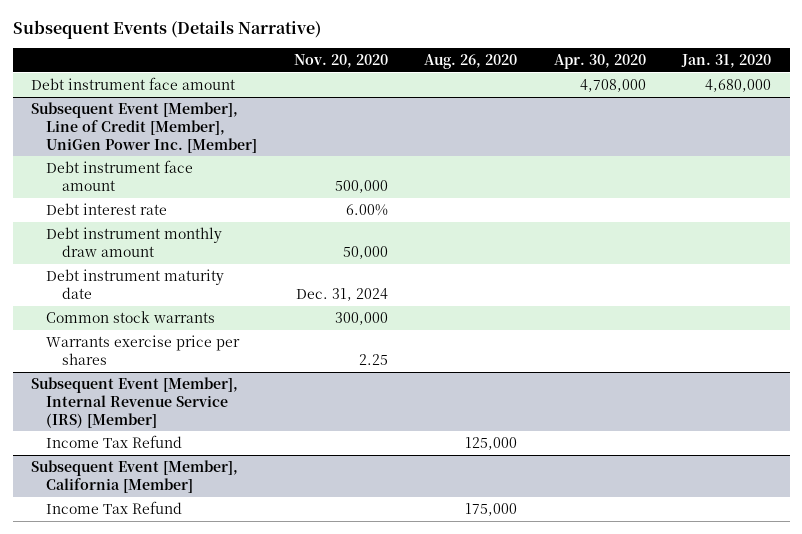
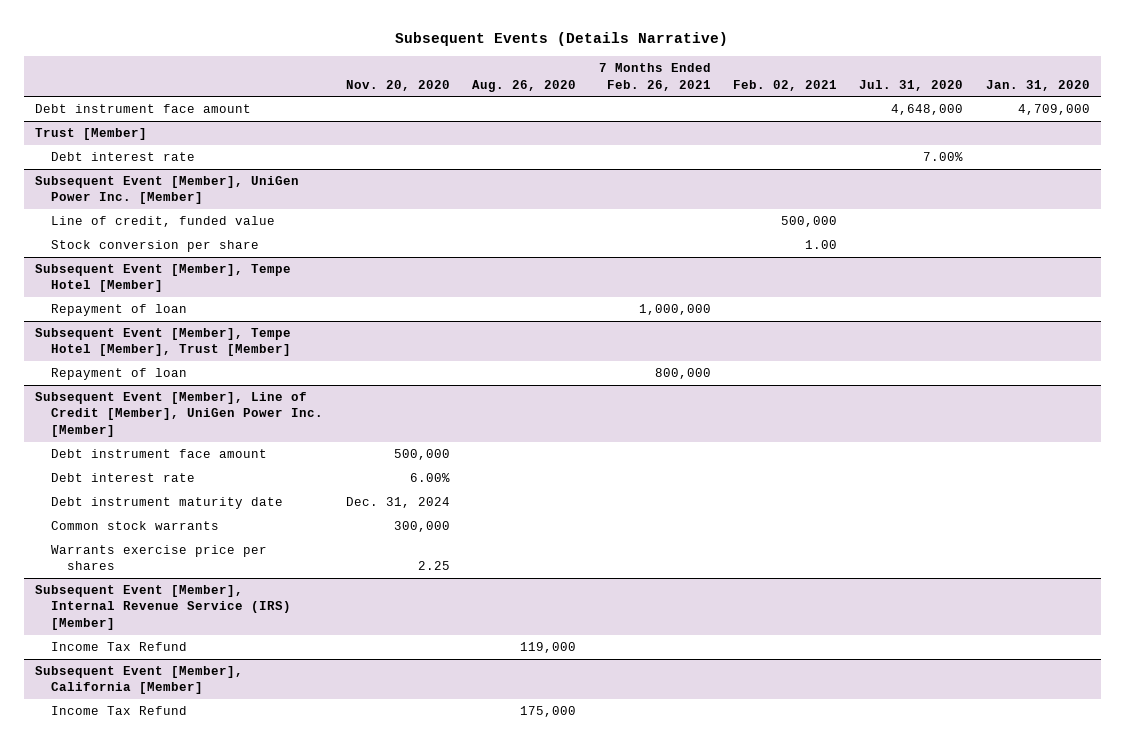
- | Nov. 20, 2020 | Aug. 26, 2020 | Apr. 30, 2020 | Jan. 31, 2020
+ | Nov. 20, 2020 | Aug. 26, 2020 | 7 Months Ended Feb. 26, 2021 | Feb. 02, 2021 | Jul. 31, 2020 | Jan. 31, 2020
- Debt instrument face amount | | | 4,708,000 | 4,680,000
+ Debt instrument face amount | | | | | 4,648,000 | 4,709,000
+ Trust [Member]
+ Debt interest rate | | | | | 7.00% |
+ Subsequent Event [Member], UniGen Power Inc. [Member]
+ Line of credit, funded value | | | | 500,000 | |
+ Stock conversion per share | | | | 1.00 | |
+ Subsequent Event [Member], Tempe Hotel [Member]
+ Repayment of loan | | | 1,000,000 | | |
+ Subsequent Event [Member], Tempe Hotel [Member], Trust [Member]
+ Repayment of loan | | | 800,000 | | |
@ Subsequent Event [Member], Line of Credit [Member], UniGen Power Inc. [Member]
- Debt instrument monthly draw amount | 50,000 | | |
@ Subsequent Event [Member], Internal Revenue Service (IRS) [Member]
- Income Tax Refund | | 125,000 | |
+ Income Tax Refund | | 119,000 | | | |

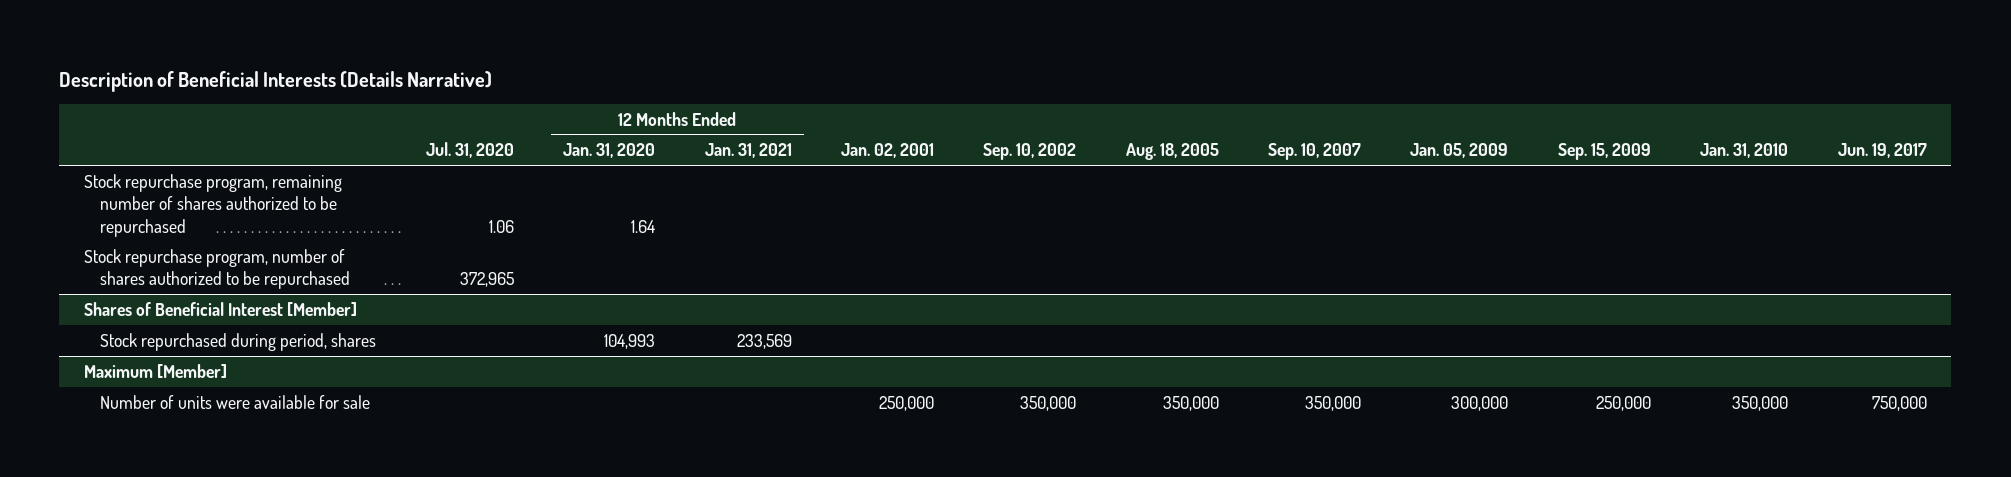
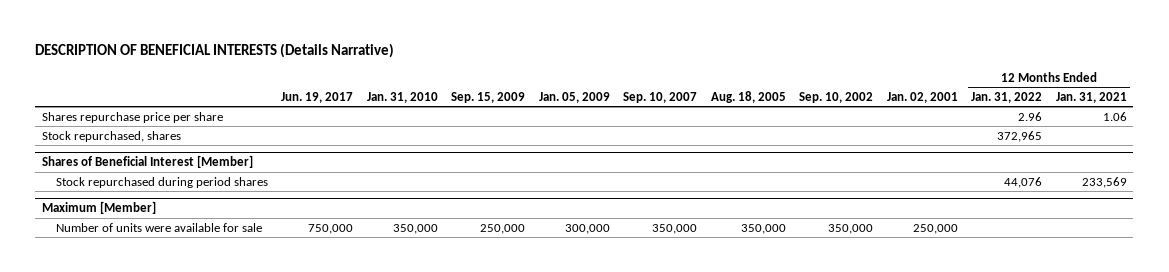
- Description of Beneficial Interests (Details Narrative)
+ DESCRIPTION OF BENEFICIAL INTERESTS (Details Narrative)
- | Jul. 31, 2020 | 12 Months Ended Jan. 31, 2020 | 12 Months Ended Jan. 31, 2021 | Jan. 02, 2001 | Sep. 10, 2002 | Aug. 18, 2005 | Sep. 10, 2007 | Jan. 05, 2009 | Sep. 15, 2009 | Jan. 31, 2010 | Jun. 19, 2017
+ | Jun. 19, 2017 | Jan. 31, 2010 | Sep. 15, 2009 | Jan. 05, 2009 | Sep. 10, 2007 | Aug. 18, 2005 | Sep. 10, 2002 | Jan. 02, 2001 | 12 Months Ended Jan. 31, 2022 | 12 Months Ended Jan. 31, 2021
- Stock repurchase program, remaining number of shares authorized to be repurchased | 1.06 | 1.64 | | | | | | | | |
- Stock repurchase program, number of shares authorized to be repurchased | 372,965 | | | | | | | | | |
+ Shares repurchase price per share | | | | | | | | | 2.96 | 1.06
+ Stock repurchased, shares | | | | | | | | | 372,965 |
@ Shares of Beneficial Interest [Member]
- Stock repurchased during period, shares | | 104,993 | 233,569 | | | | | | | |
+ Stock repurchased during period shares | | | | | | | | | 44,076 | 233,569

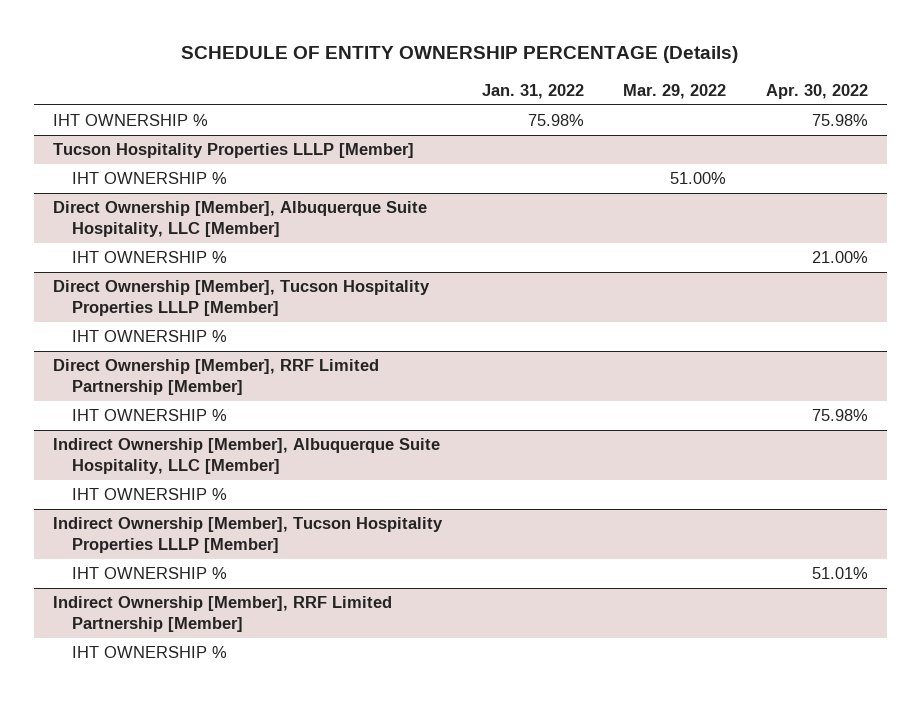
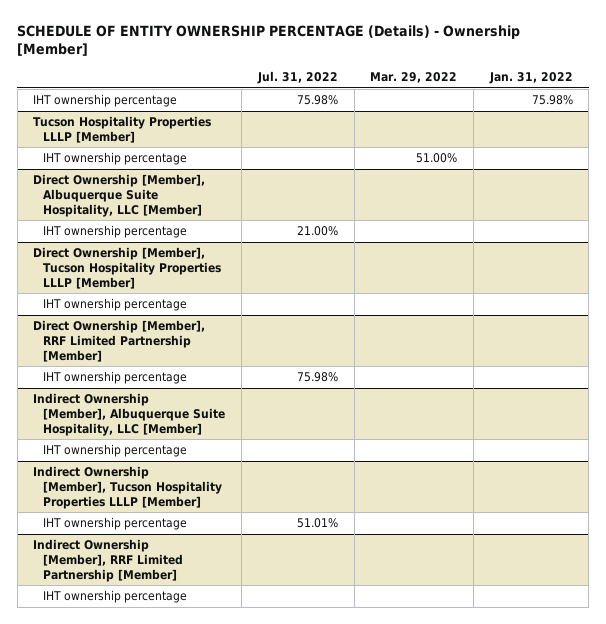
- SCHEDULE OF ENTITY OWNERSHIP PERCENTAGE (Details)
+ SCHEDULE OF ENTITY OWNERSHIP PERCENTAGE (Details) - Ownership [Member]
- | Jan. 31, 2022 | Mar. 29, 2022 | Apr. 30, 2022
+ | Jul. 31, 2022 | Mar. 29, 2022 | Jan. 31, 2022
- IHT OWNERSHIP % | 75.98% | | 75.98%
+ IHT ownership percentage | 75.98% | | 75.98%
@ Tucson Hospitality Properties LLLP [Member]
- IHT OWNERSHIP % | | 51.00% |
+ IHT ownership percentage | | 51.00% |
@ Direct Ownership [Member], Albuquerque Suite Hospitality, LLC [Member]
- IHT OWNERSHIP % | | | 21.00%
+ IHT ownership percentage | 21.00% | |
@ Direct Ownership [Member], Tucson Hospitality Properties LLLP [Member]
- IHT OWNERSHIP %
+ IHT ownership percentage
@ Direct Ownership [Member], RRF Limited Partnership [Member]
- IHT OWNERSHIP % | | | 75.98%
+ IHT ownership percentage | 75.98% | |
@ Indirect Ownership [Member], Albuquerque Suite Hospitality, LLC [Member]
- IHT OWNERSHIP %
+ IHT ownership percentage
@ Indirect Ownership [Member], Tucson Hospitality Properties LLLP [Member]
- IHT OWNERSHIP % | | | 51.01%
+ IHT ownership percentage | 51.01% | |
@ Indirect Ownership [Member], RRF Limited Partnership [Member]
- IHT OWNERSHIP %
+ IHT ownership percentage

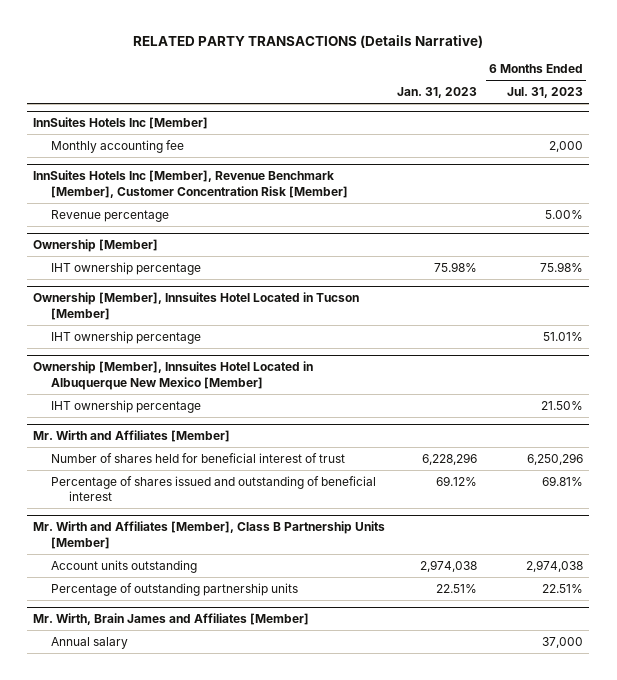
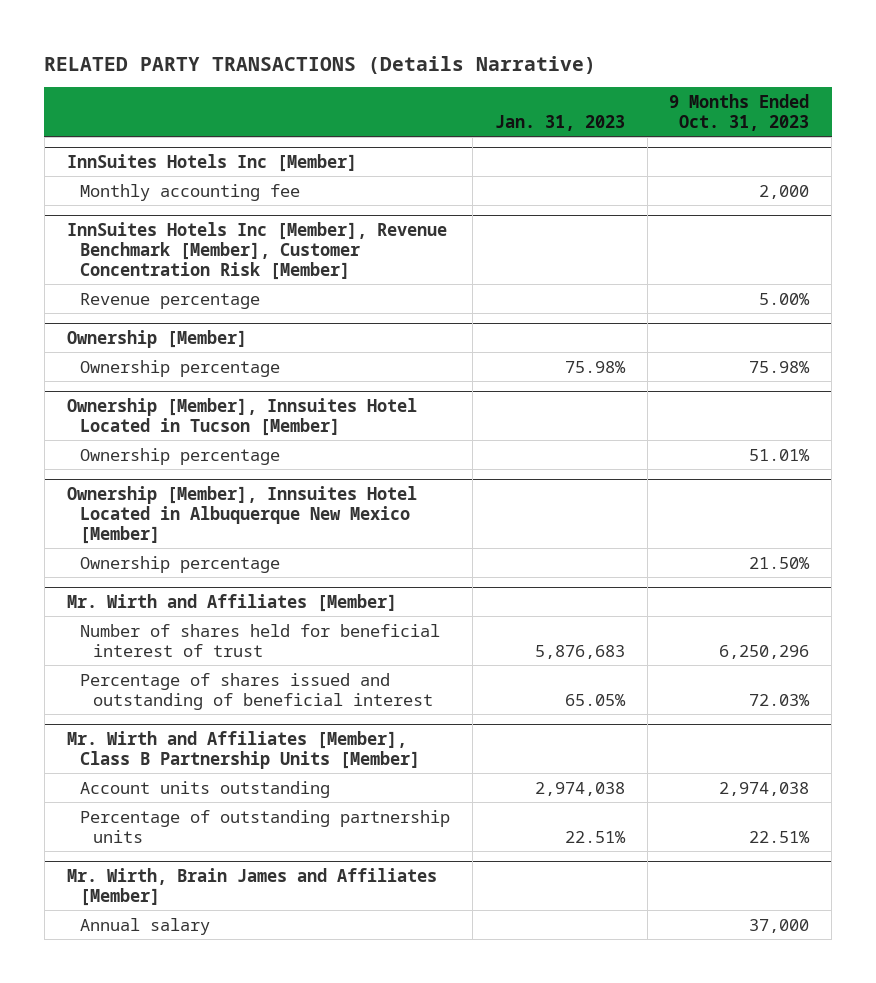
- | Jan. 31, 2023 | 6 Months Ended Jul. 31, 2023
+ | Jan. 31, 2023 | 9 Months Ended Oct. 31, 2023
@ Ownership [Member]
- IHT ownership percentage | 75.98% | 75.98%
+ Ownership percentage | 75.98% | 75.98%
@ Ownership [Member], Innsuites Hotel Located in Tucson [Member]
- IHT ownership percentage | | 51.01%
+ Ownership percentage | | 51.01%
@ Ownership [Member], Innsuites Hotel Located in Albuquerque New Mexico [Member]
- IHT ownership percentage | | 21.50%
+ Ownership percentage | | 21.50%
@ Mr. Wirth and Affiliates [Member]
- Number of shares held for beneficial interest of trust | 6,228,296 | 6,250,296
- Percentage of shares issued and outstanding of beneficial interest | 69.12% | 69.81%
+ Number of shares held for beneficial interest of trust | 5,876,683 | 6,250,296
+ Percentage of shares issued and outstanding of beneficial interest | 65.05% | 72.03%

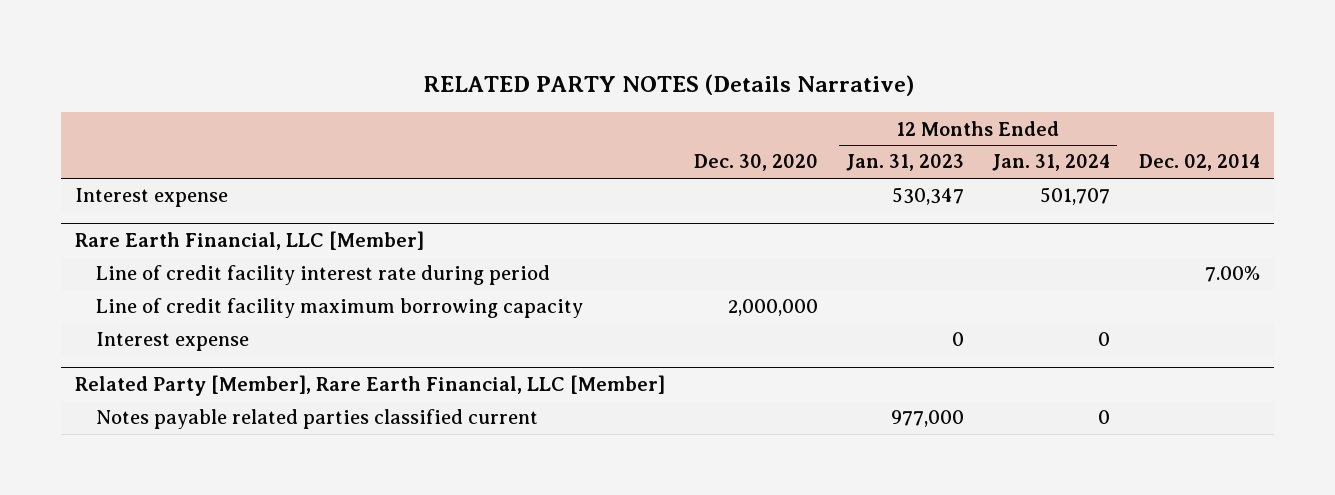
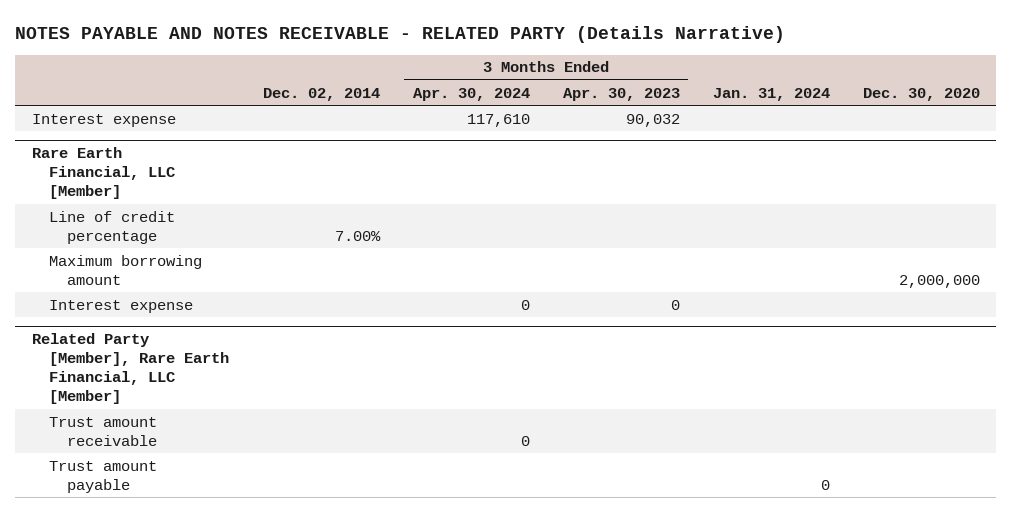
- RELATED PARTY NOTES (Details Narrative)
+ NOTES PAYABLE AND NOTES RECEIVABLE - RELATED PARTY (Details Narrative)
- | Dec. 30, 2020 | 12 Months Ended Jan. 31, 2023 | 12 Months Ended Jan. 31, 2024 | Dec. 02, 2014
+ | Dec. 02, 2014 | 3 Months Ended Apr. 30, 2024 | 3 Months Ended Apr. 30, 2023 | Jan. 31, 2024 | Dec. 30, 2020
@ Rare Earth Financial, LLC [Member]
- Line of credit facility interest rate during period | | | | 7.00%
- Line of credit facility maximum borrowing capacity | 2,000,000 | | |
+ Line of credit percentage | 7.00% | | | |
+ Maximum borrowing amount | | | | | 2,000,000
@ Related Party [Member], Rare Earth Financial, LLC [Member]
- Notes payable related parties classified current | | 977,000 | 0 |
+ Trust amount receivable | | 0 | | |
+ Trust amount payable | | | | 0 |

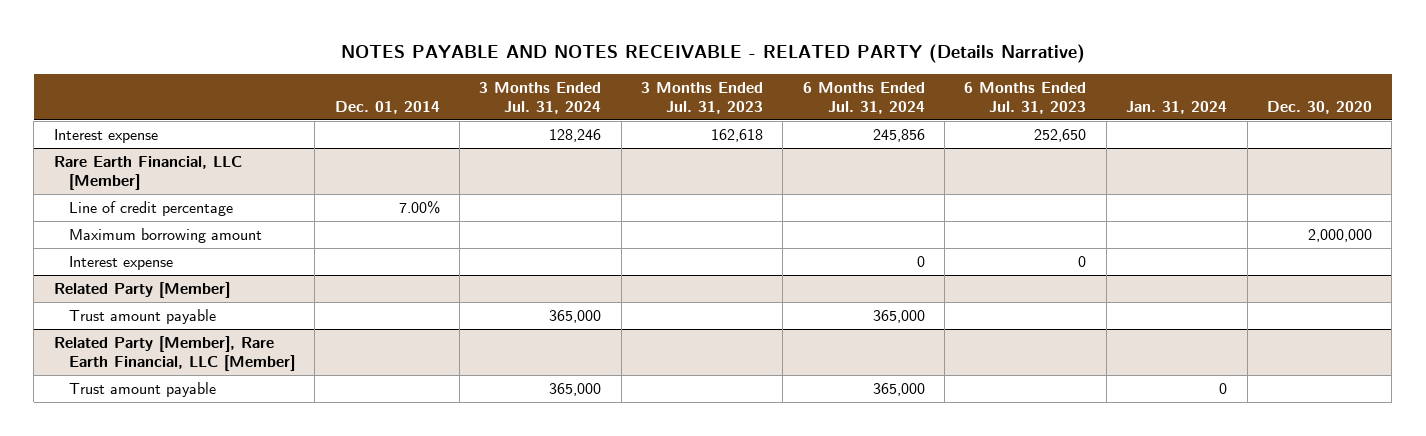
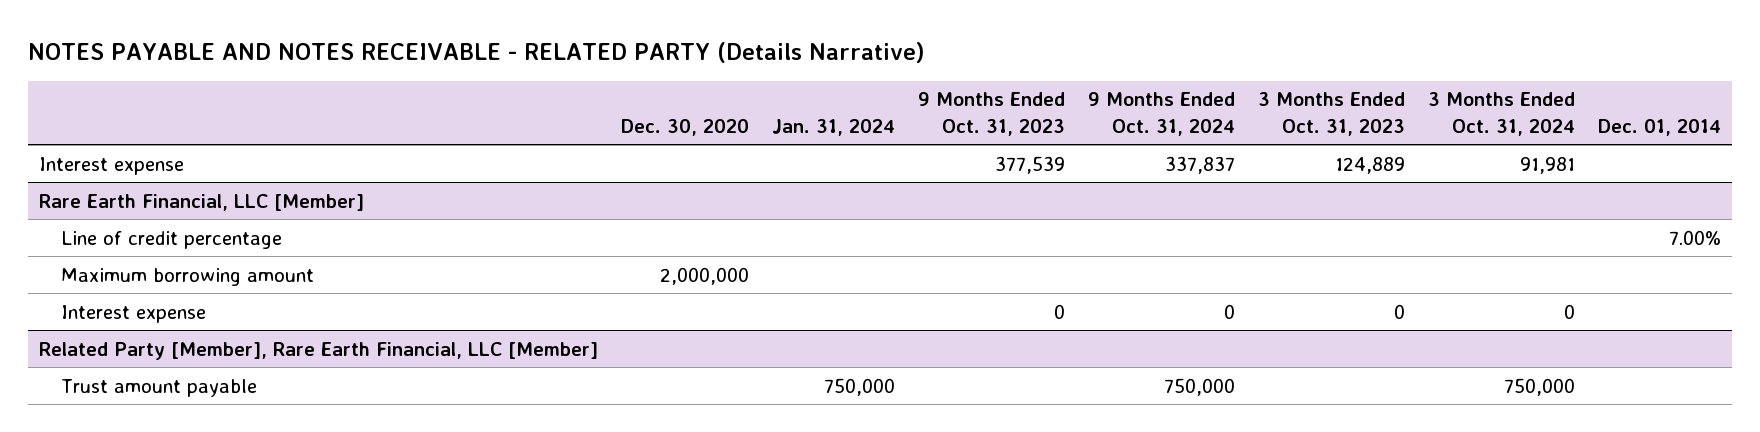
- | Dec. 01, 2014 | 3 Months Ended Jul. 31, 2024 | 3 Months Ended Jul. 31, 2023 | 6 Months Ended Jul. 31, 2024 | 6 Months Ended Jul. 31, 2023 | Jan. 31, 2024 | Dec. 30, 2020
+ | Dec. 30, 2020 | Jan. 31, 2024 | 9 Months Ended Oct. 31, 2023 | 9 Months Ended Oct. 31, 2024 | 3 Months Ended Oct. 31, 2023 | 3 Months Ended Oct. 31, 2024 | Dec. 01, 2014
- Related Party [Member]
- Trust amount payable | | 365,000 | | 365,000 | | |
@ Related Party [Member], Rare Earth Financial, LLC [Member]
- Trust amount payable | | 365,000 | | 365,000 | | 0 |
+ Trust amount payable | | 750,000 | | 750,000 | | 750,000 |

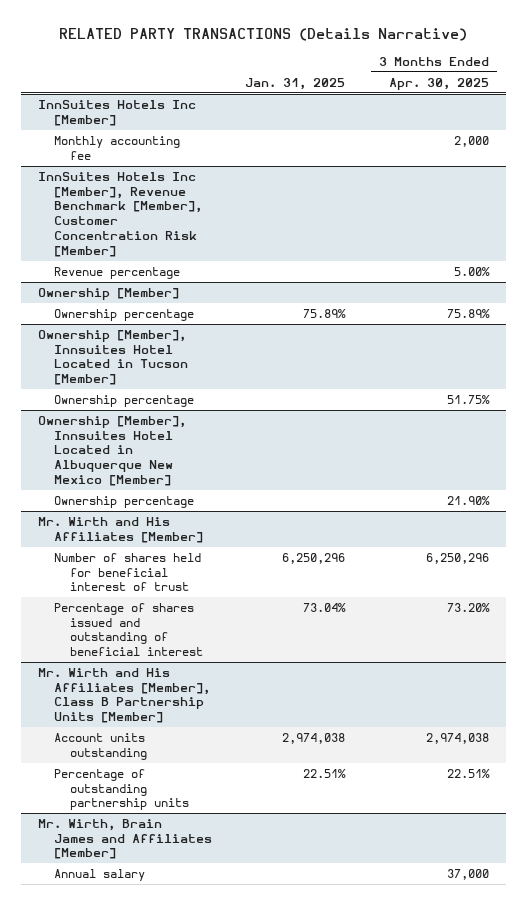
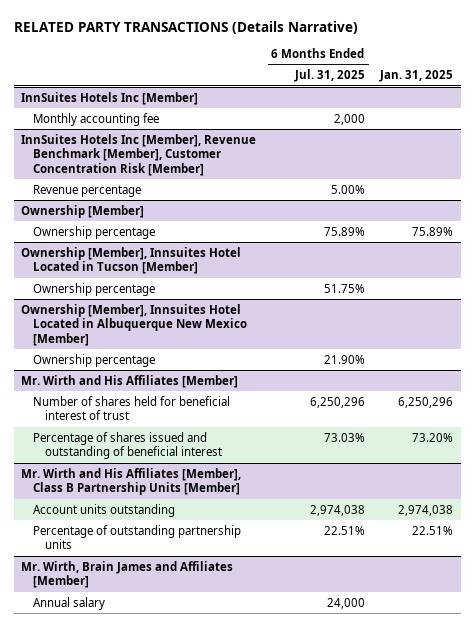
- | Jan. 31, 2025 | 3 Months Ended Apr. 30, 2025
+ | 6 Months Ended Jul. 31, 2025 | Jan. 31, 2025
@ Mr. Wirth and His Affiliates [Member]
- Percentage of shares issued and outstanding of beneficial interest | 73.04% | 73.20%
+ Percentage of shares issued and outstanding of beneficial interest | 73.03% | 73.20%

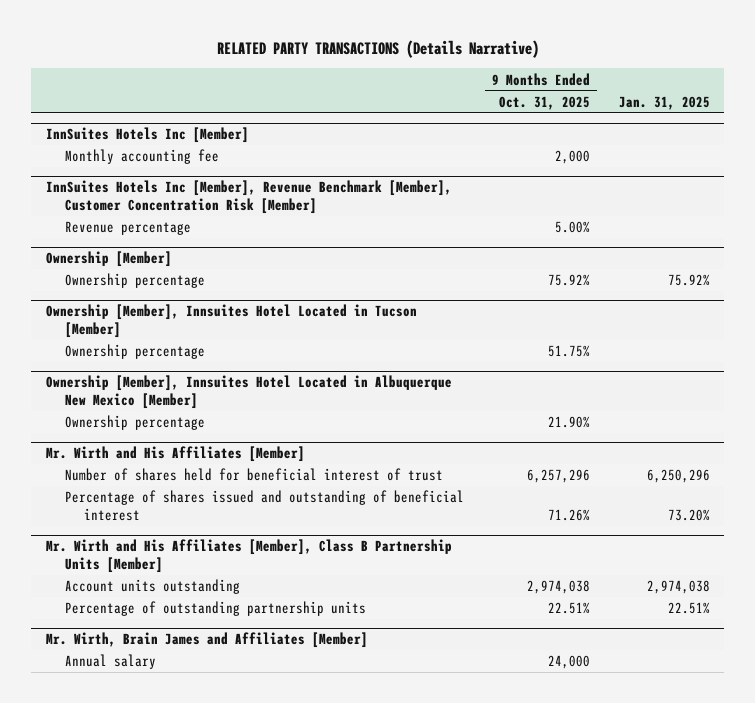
- | 6 Months Ended Jul. 31, 2025 | Jan. 31, 2025
+ | 9 Months Ended Oct. 31, 2025 | Jan. 31, 2025
@ Ownership [Member]
- Ownership percentage | 75.89% | 75.89%
+ Ownership percentage | 75.92% | 75.92%

